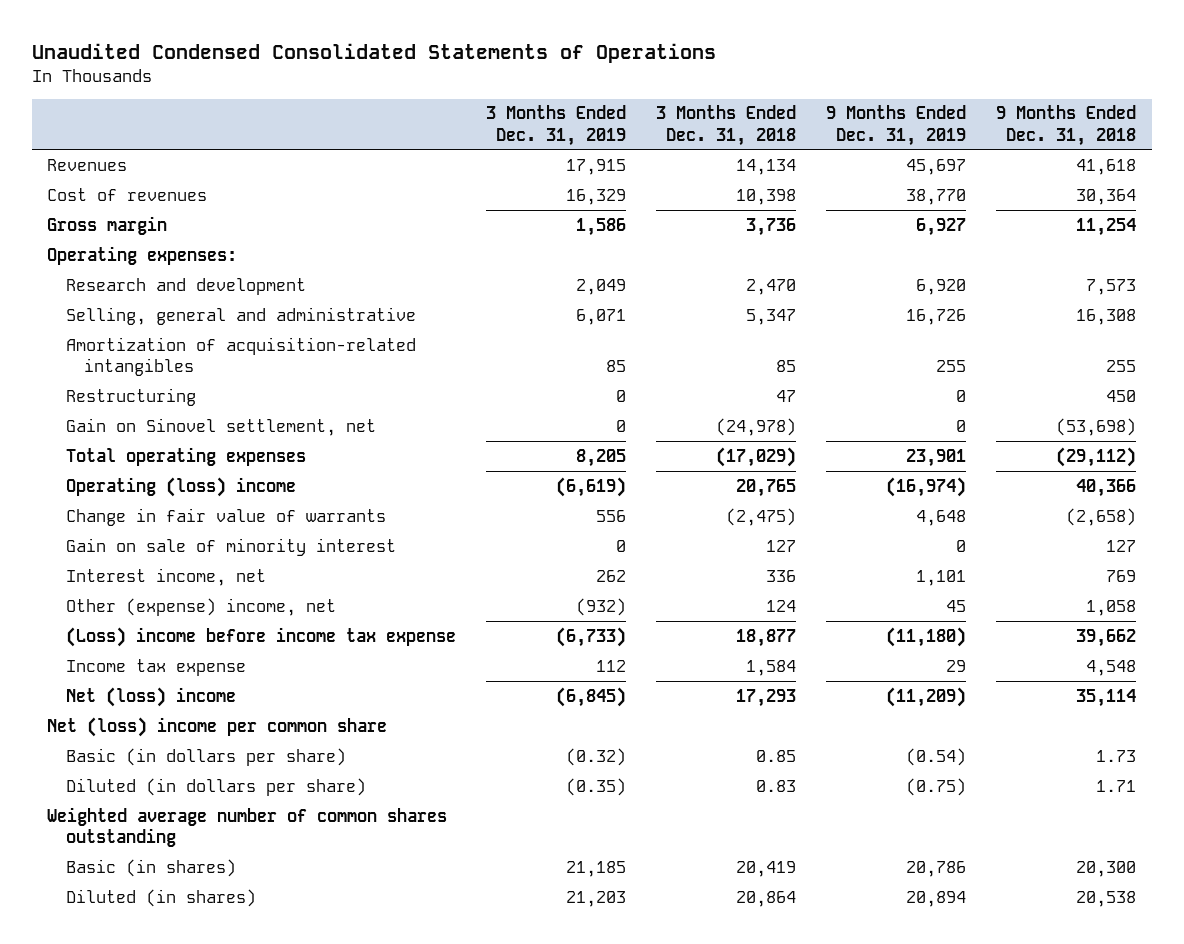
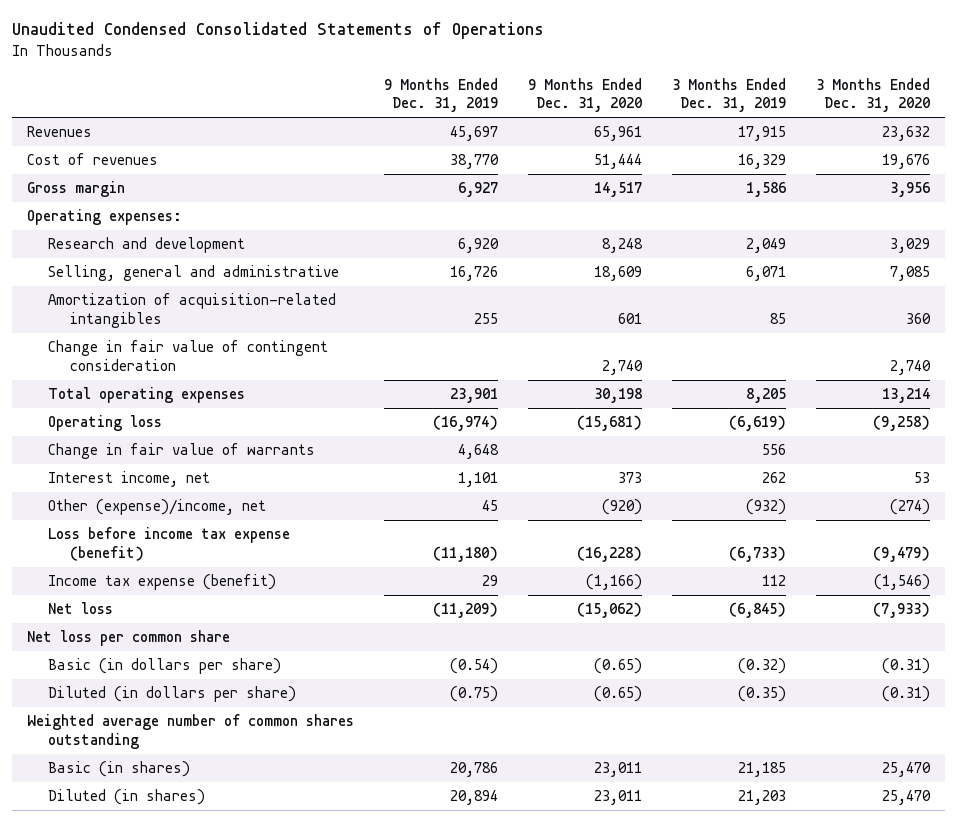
- | 3 Months Ended Dec. 31, 2019 | 3 Months Ended Dec. 31, 2018 | 9 Months Ended Dec. 31, 2019 | 9 Months Ended Dec. 31, 2018
+ | 9 Months Ended Dec. 31, 2019 | 9 Months Ended Dec. 31, 2020 | 3 Months Ended Dec. 31, 2019 | 3 Months Ended Dec. 31, 2020
- Restructuring | 0 | 47 | 0 | 450
- Gain on Sinovel settlement, net | 0 | (24,978) | 0 | (53,698)
+ Change in fair value of contingent consideration | | 2,740 | | 2,740
- Operating (loss) income | (6,619) | 20,765 | (16,974) | 40,366
+ Operating loss | (16,974) | (15,681) | (6,619) | (9,258)
- Gain on sale of minority interest | 0 | 127 | 0 | 127
- Other (expense) income, net | (932) | 124 | 45 | 1,058
- (Loss) income before income tax expense | (6,733) | 18,877 | (11,180) | 39,662
- Income tax expense | 112 | 1,584 | 29 | 4,548
- Net (loss) income | (6,845) | 17,293 | (11,209) | 35,114
- Net (loss) income per common share
+ Other (expense)/income, net | 45 | (920) | (932) | (274)
+ Loss before income tax expense (benefit) | (11,180) | (16,228) | (6,733) | (9,479)
+ Income tax expense (benefit) | 29 | (1,166) | 112 | (1,546)
+ Net loss | (11,209) | (15,062) | (6,845) | (7,933)
+ Net loss per common share

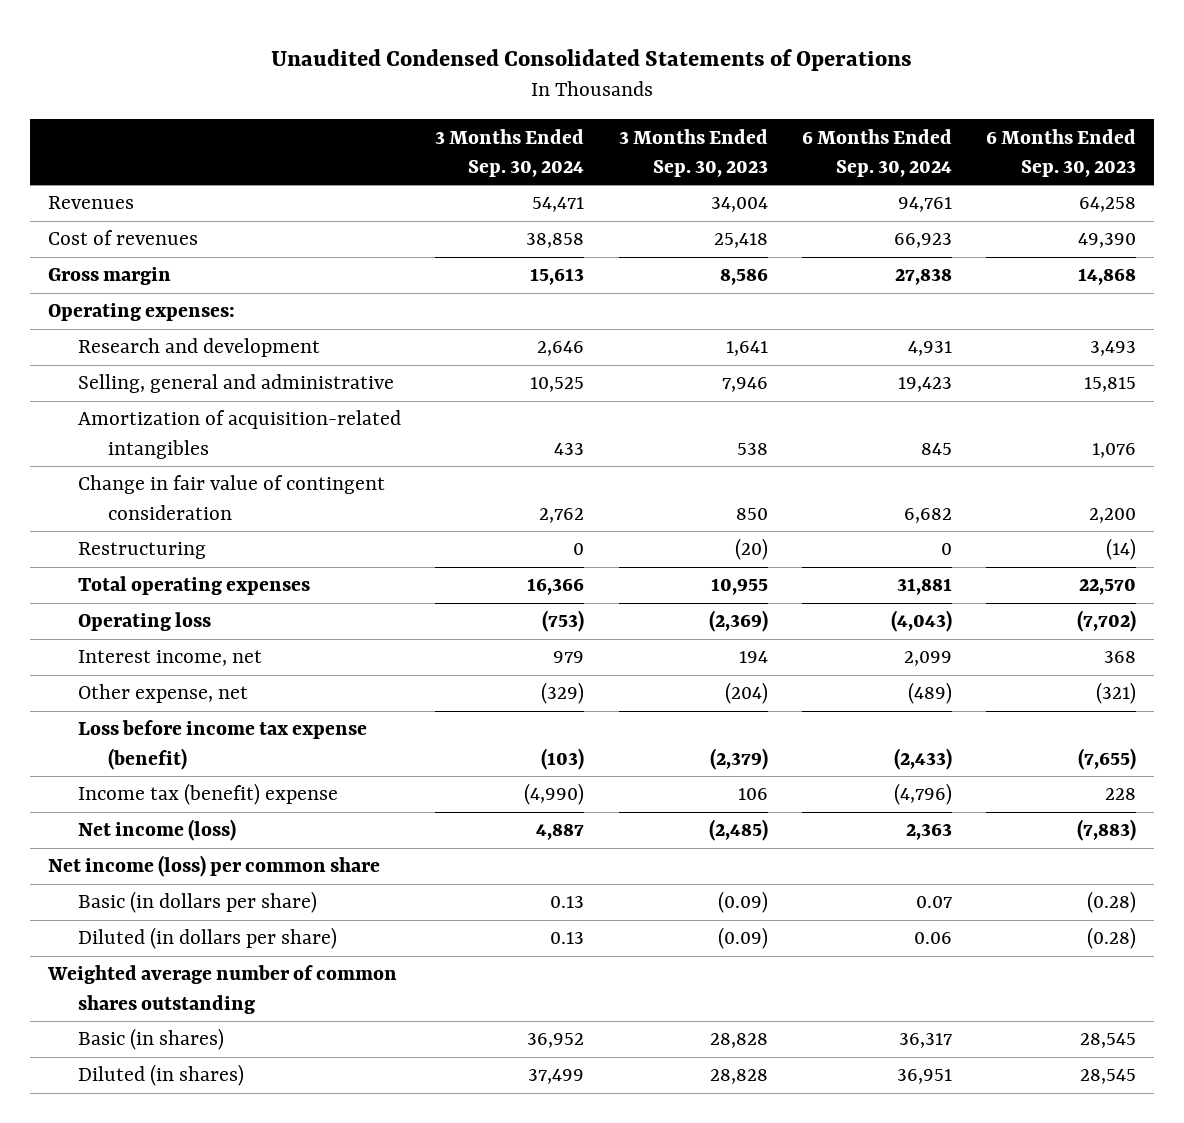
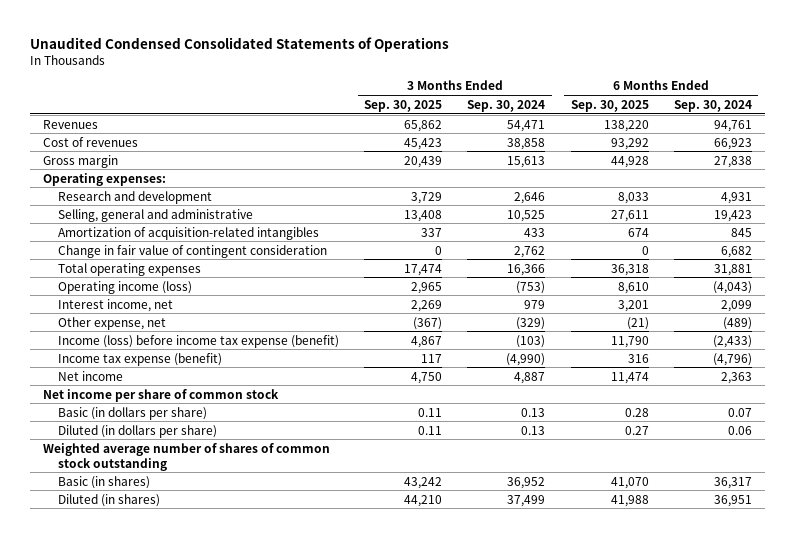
- | 3 Months Ended Sep. 30, 2024 | 3 Months Ended Sep. 30, 2023 | 6 Months Ended Sep. 30, 2024 | 6 Months Ended Sep. 30, 2023
+ | 3 Months Ended Sep. 30, 2025 | 3 Months Ended Sep. 30, 2024 | 6 Months Ended Sep. 30, 2025 | 6 Months Ended Sep. 30, 2024
- Restructuring | 0 | (20) | 0 | (14)
- Operating loss | (753) | (2,369) | (4,043) | (7,702)
+ Operating income (loss) | 2,965 | (753) | 8,610 | (4,043)
- Loss before income tax expense (benefit) | (103) | (2,379) | (2,433) | (7,655)
- Income tax (benefit) expense | (4,990) | 106 | (4,796) | 228
- Net income (loss) | 4,887 | (2,485) | 2,363 | (7,883)
- Net income (loss) per common share
+ Income (loss) before income tax expense (benefit) | 4,867 | (103) | 11,790 | (2,433)
+ Income tax expense (benefit) | 117 | (4,990) | 316 | (4,796)
+ Net income | 4,750 | 4,887 | 11,474 | 2,363
+ Net income per share of common stock
- Weighted average number of common shares outstanding
+ Weighted average number of shares of common stock outstanding

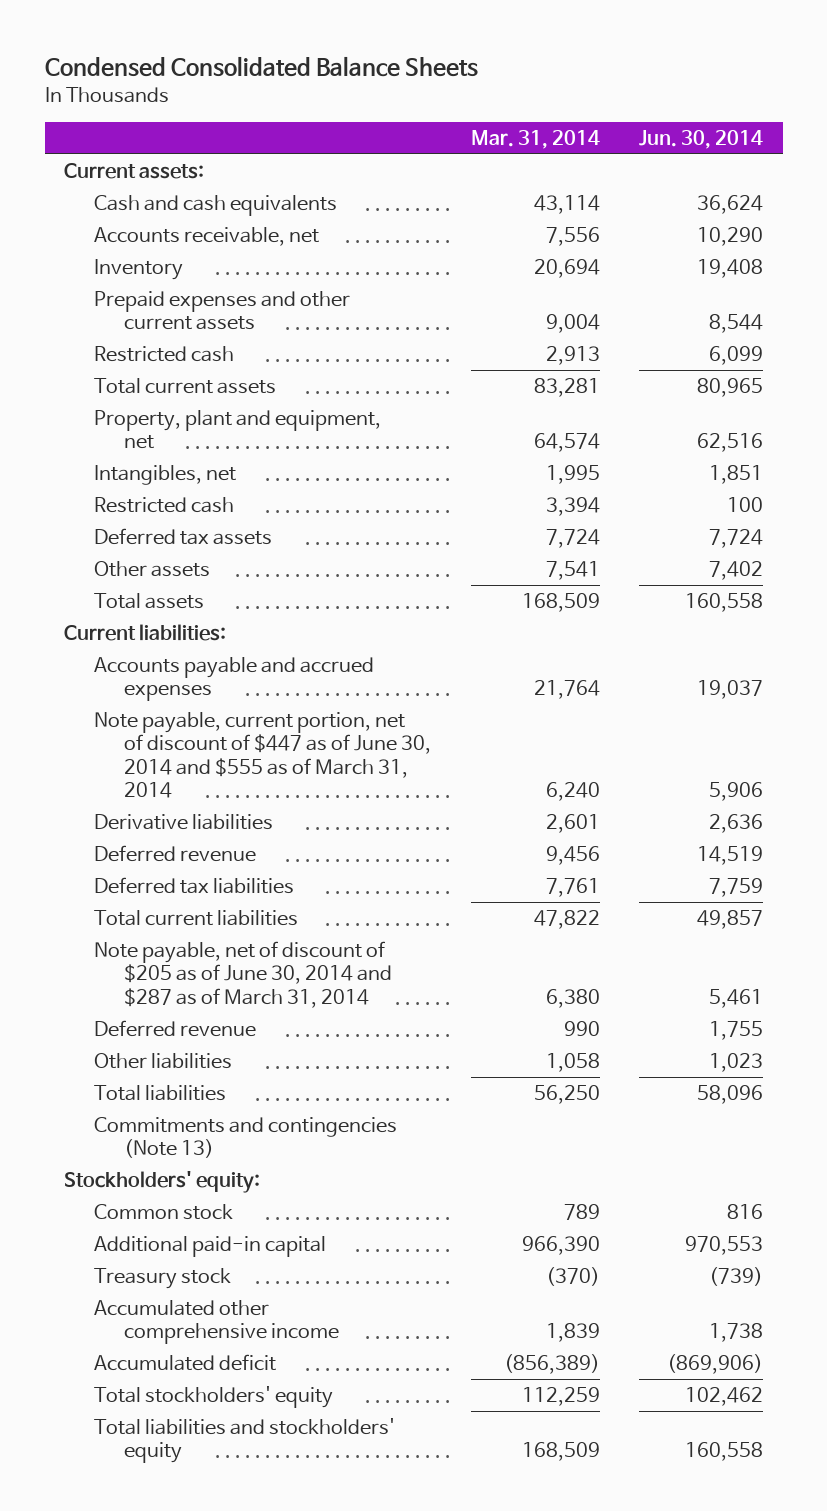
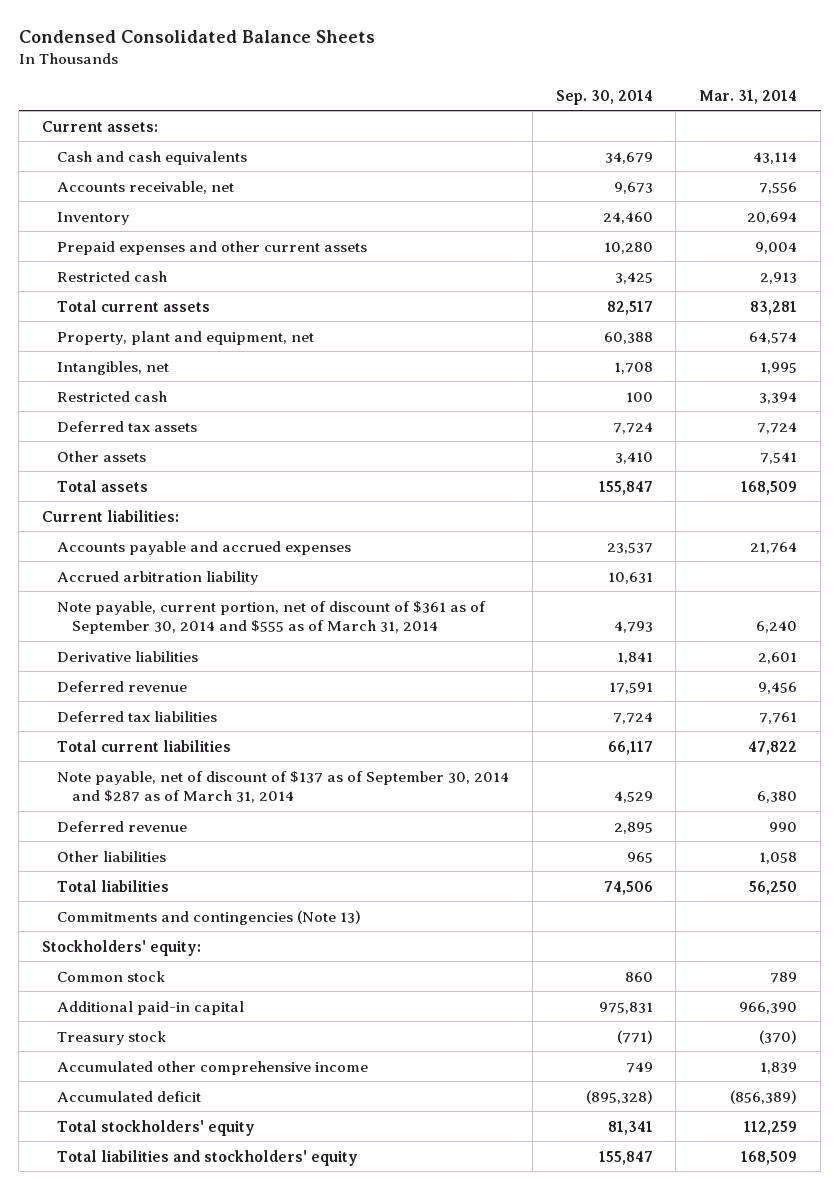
- | Mar. 31, 2014 | Jun. 30, 2014
+ | Sep. 30, 2014 | Mar. 31, 2014
- Note payable, current portion, net of discount of $447 as of June 30, 2014 and $555 as of March 31, 2014 | 6,240 | 5,906
+ Accrued arbitration liability | 10,631 |
+ Note payable, current portion, net of discount of $361 as of September 30, 2014 and $555 as of March 31, 2014 | 4,793 | 6,240
- Note payable, net of discount of $205 as of June 30, 2014 and $287 as of March 31, 2014 | 6,380 | 5,461
+ Note payable, net of discount of $137 as of September 30, 2014 and $287 as of March 31, 2014 | 4,529 | 6,380

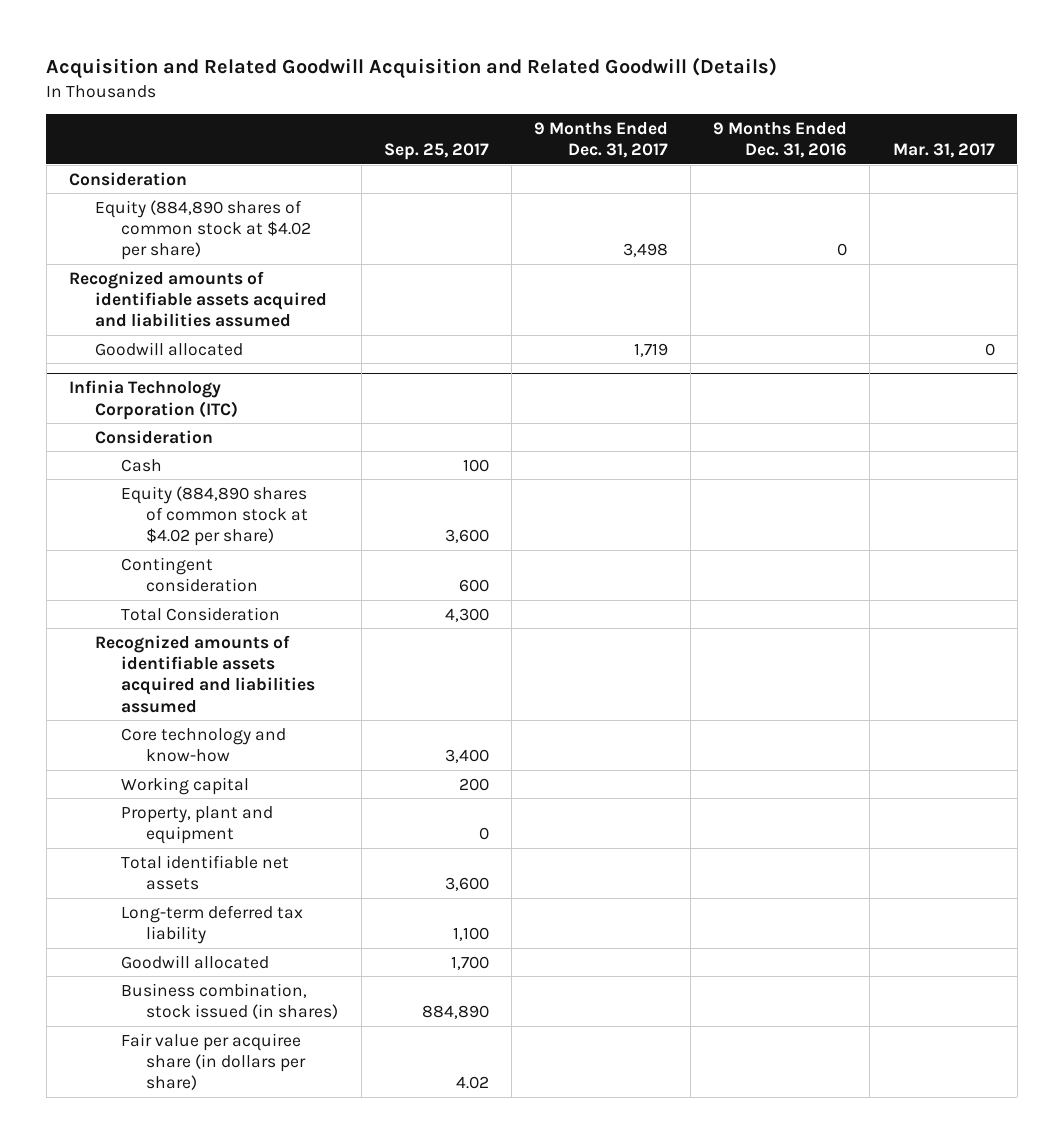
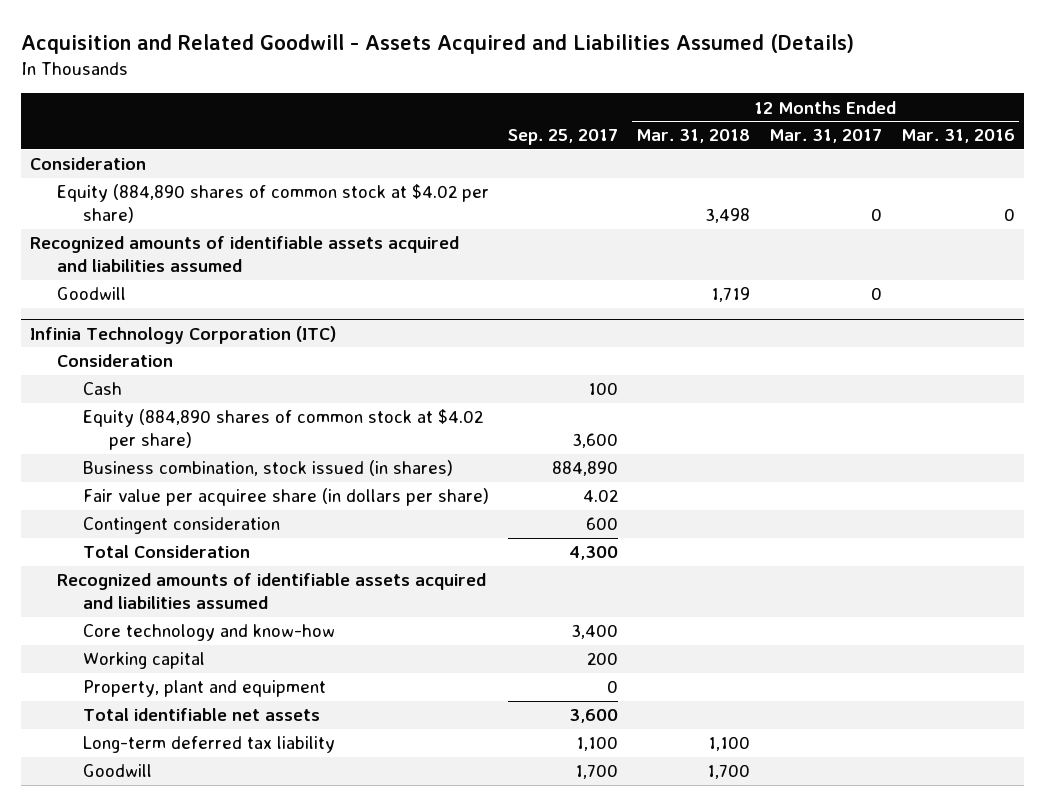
- Acquisition and Related Goodwill Acquisition and Related Goodwill (Details)
+ Acquisition and Related Goodwill - Assets Acquired and Liabilities Assumed (Details)
- | Sep. 25, 2017 | 9 Months Ended Dec. 31, 2017 | 9 Months Ended Dec. 31, 2016 | Mar. 31, 2017
+ | Sep. 25, 2017 | 12 Months Ended Mar. 31, 2018 | 12 Months Ended Mar. 31, 2017 | 12 Months Ended Mar. 31, 2016
- Goodwill allocated | | 1,719 | | 0
+ Goodwill | | 1,719 | 0 |
@ Infinia Technology Corporation (ITC)
moved up: Business combination, stock issued (in shares) | 884,890 | | |
moved up: Fair value per acquiree share (in dollars per share) | 4.02 | | |
- Goodwill allocated | 1,700 | | |
+ Goodwill | 1,700 | 1,700 | |

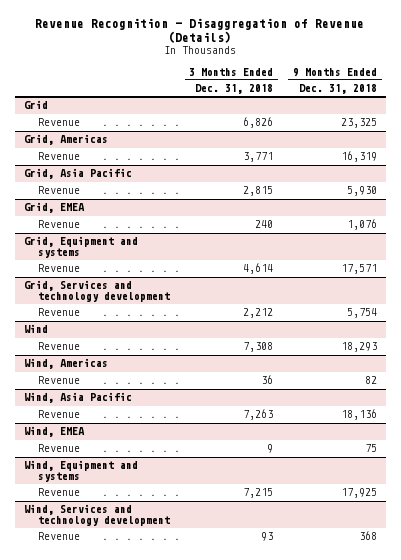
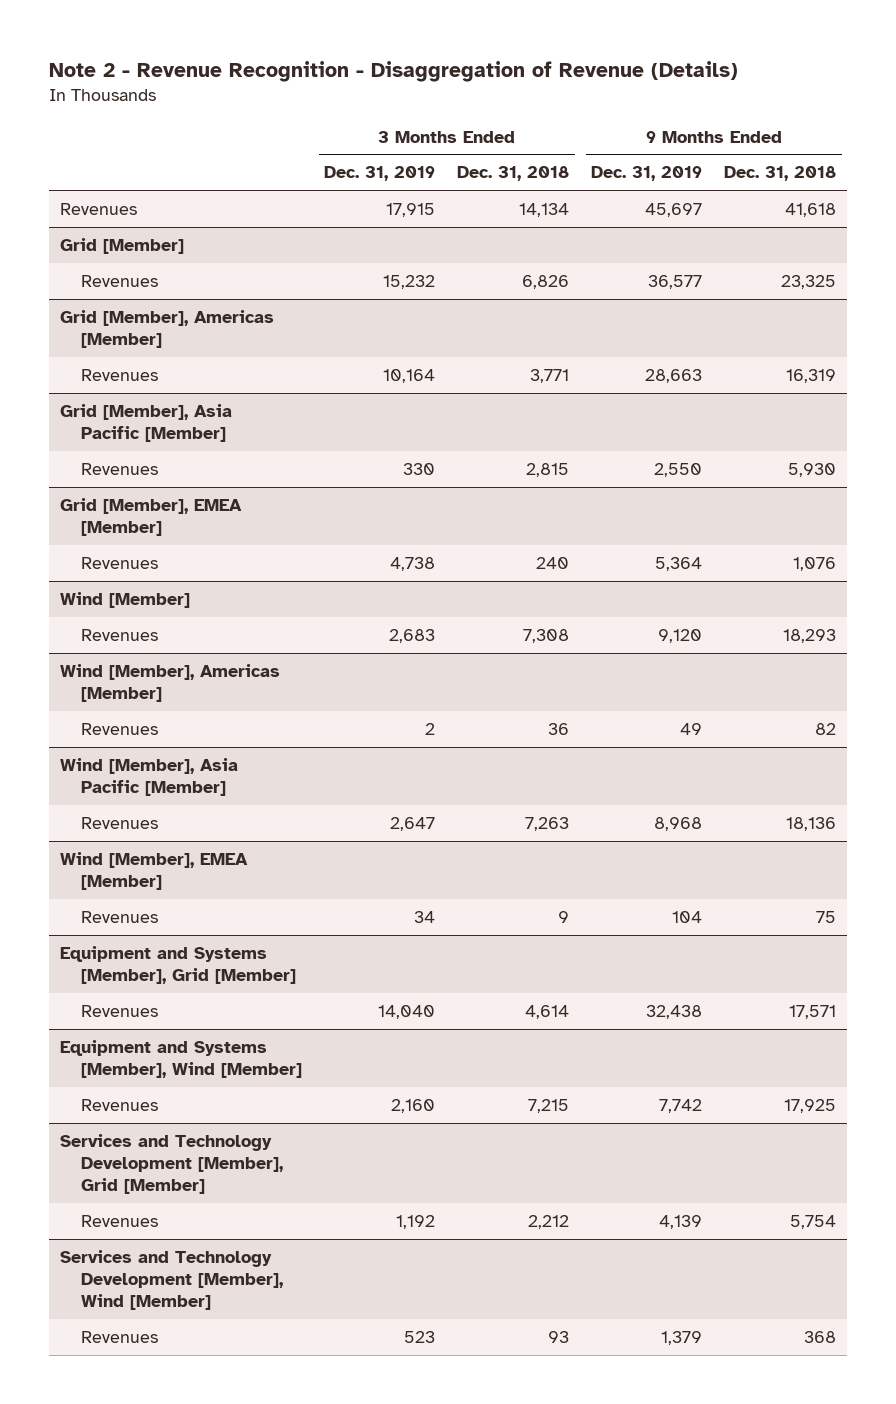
- Revenue Recognition - Disaggregation of Revenue (Details)
+ Note 2 - Revenue Recognition - Disaggregation of Revenue (Details)
- | 3 Months Ended Dec. 31, 2018 | 9 Months Ended Dec. 31, 2018
+ | 3 Months Ended Dec. 31, 2019 | 3 Months Ended Dec. 31, 2018 | 9 Months Ended Dec. 31, 2019 | 9 Months Ended Dec. 31, 2018
- Grid
- Revenue | 6,826 | 23,325
- Grid, Americas
- Revenue | 3,771 | 16,319
- Grid, Asia Pacific
- Revenue | 2,815 | 5,930
- Grid, EMEA
- Revenue | 240 | 1,076
- Grid, Equipment and systems
- Revenue | 4,614 | 17,571
- Grid, Services and technology development
- Revenue | 2,212 | 5,754
- Wind
- Revenue | 7,308 | 18,293
- Wind, Americas
- Revenue | 36 | 82
- Wind, Asia Pacific
- Revenue | 7,263 | 18,136
- Wind, EMEA
- Revenue | 9 | 75
- Wind, Equipment and systems
- Revenue | 7,215 | 17,925
- Wind, Services and technology development
- Revenue | 93 | 368
+ Revenues | 17,915 | 14,134 | 45,697 | 41,618
+ Grid [Member]
+ Revenues | 15,232 | 6,826 | 36,577 | 23,325
+ Grid [Member], Americas [Member]
+ Revenues | 10,164 | 3,771 | 28,663 | 16,319
+ Grid [Member], Asia Pacific [Member]
+ Revenues | 330 | 2,815 | 2,550 | 5,930
+ Grid [Member], EMEA [Member]
+ Revenues | 4,738 | 240 | 5,364 | 1,076
+ Wind [Member]
+ Revenues | 2,683 | 7,308 | 9,120 | 18,293
+ Wind [Member], Americas [Member]
+ Revenues | 2 | 36 | 49 | 82
+ Wind [Member], Asia Pacific [Member]
+ Revenues | 2,647 | 7,263 | 8,968 | 18,136
+ Wind [Member], EMEA [Member]
+ Revenues | 34 | 9 | 104 | 75
+ Equipment and Systems [Member], Grid [Member]
+ Revenues | 14,040 | 4,614 | 32,438 | 17,571
+ Equipment and Systems [Member], Wind [Member]
+ Revenues | 2,160 | 7,215 | 7,742 | 17,925
+ Services and Technology Development [Member], Grid [Member]
+ Revenues | 1,192 | 2,212 | 4,139 | 5,754
+ Services and Technology Development [Member], Wind [Member]
+ Revenues | 523 | 93 | 1,379 | 368

